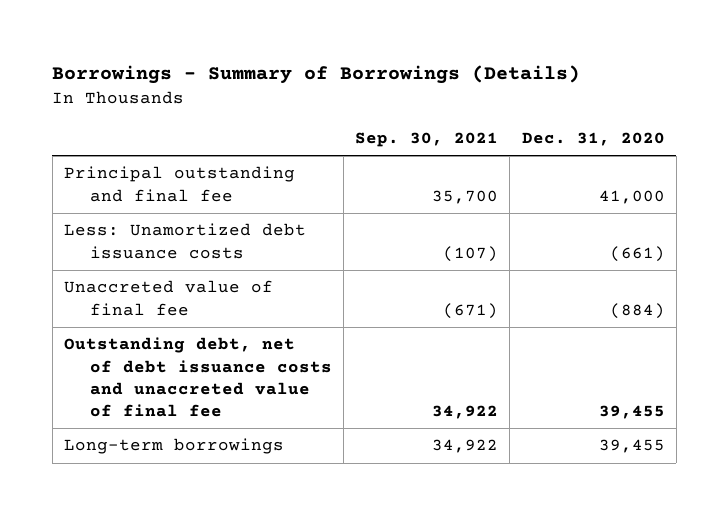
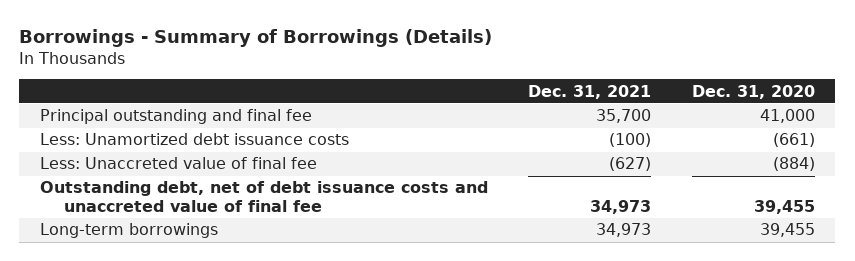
- | Sep. 30, 2021 | Dec. 31, 2020
+ | Dec. 31, 2021 | Dec. 31, 2020
- Unaccreted value of final fee | (671) | (884)
+ Less: Unaccreted value of final fee | (627) | (884)

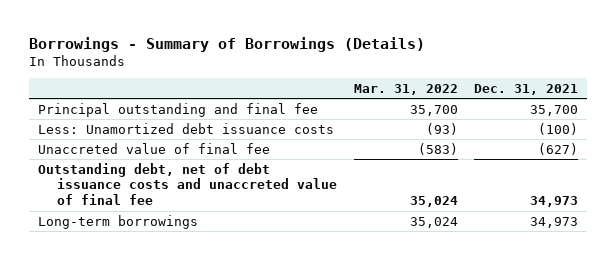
- | Dec. 31, 2021 | Dec. 31, 2020
+ | Mar. 31, 2022 | Dec. 31, 2021
- Less: Unaccreted value of final fee | (627) | (884)
+ Unaccreted value of final fee | (583) | (627)

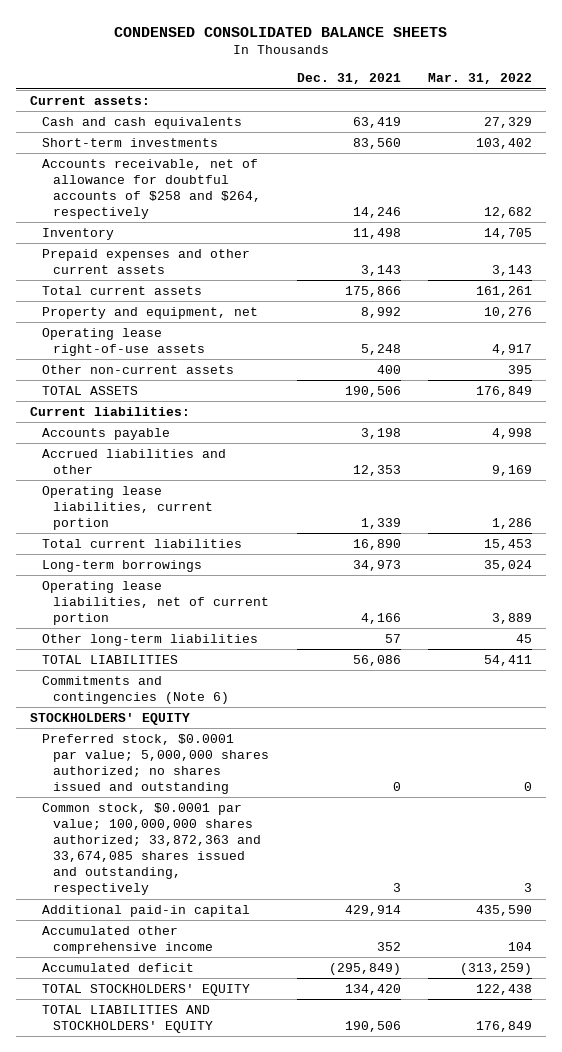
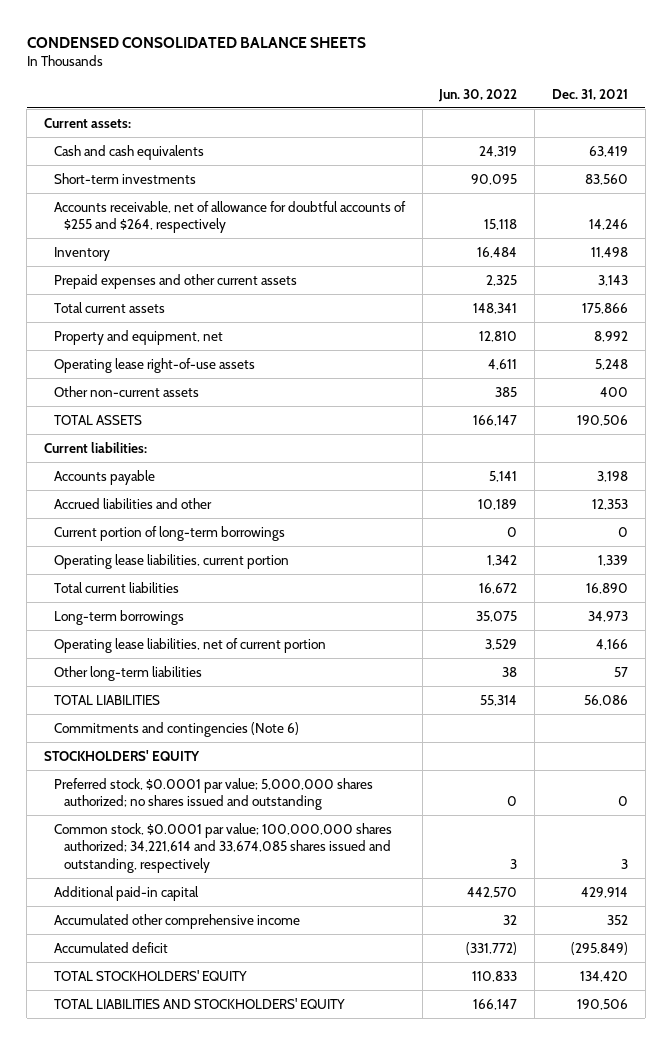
- | Dec. 31, 2021 | Mar. 31, 2022
+ | Jun. 30, 2022 | Dec. 31, 2021
- Accounts receivable, net of allowance for doubtful accounts of $258 and $264, respectively | 14,246 | 12,682
+ Accounts receivable, net of allowance for doubtful accounts of $255 and $264, respectively | 15,118 | 14,246
+ Current portion of long-term borrowings | 0 | 0
- Common stock, $0.0001 par value; 100,000,000 shares authorized; 33,872,363 and 33,674,085 shares issued and outstanding, respectively | 3 | 3
+ Common stock, $0.0001 par value; 100,000,000 shares authorized; 34,221,614 and 33,674,085 shares issued and outstanding, respectively | 3 | 3

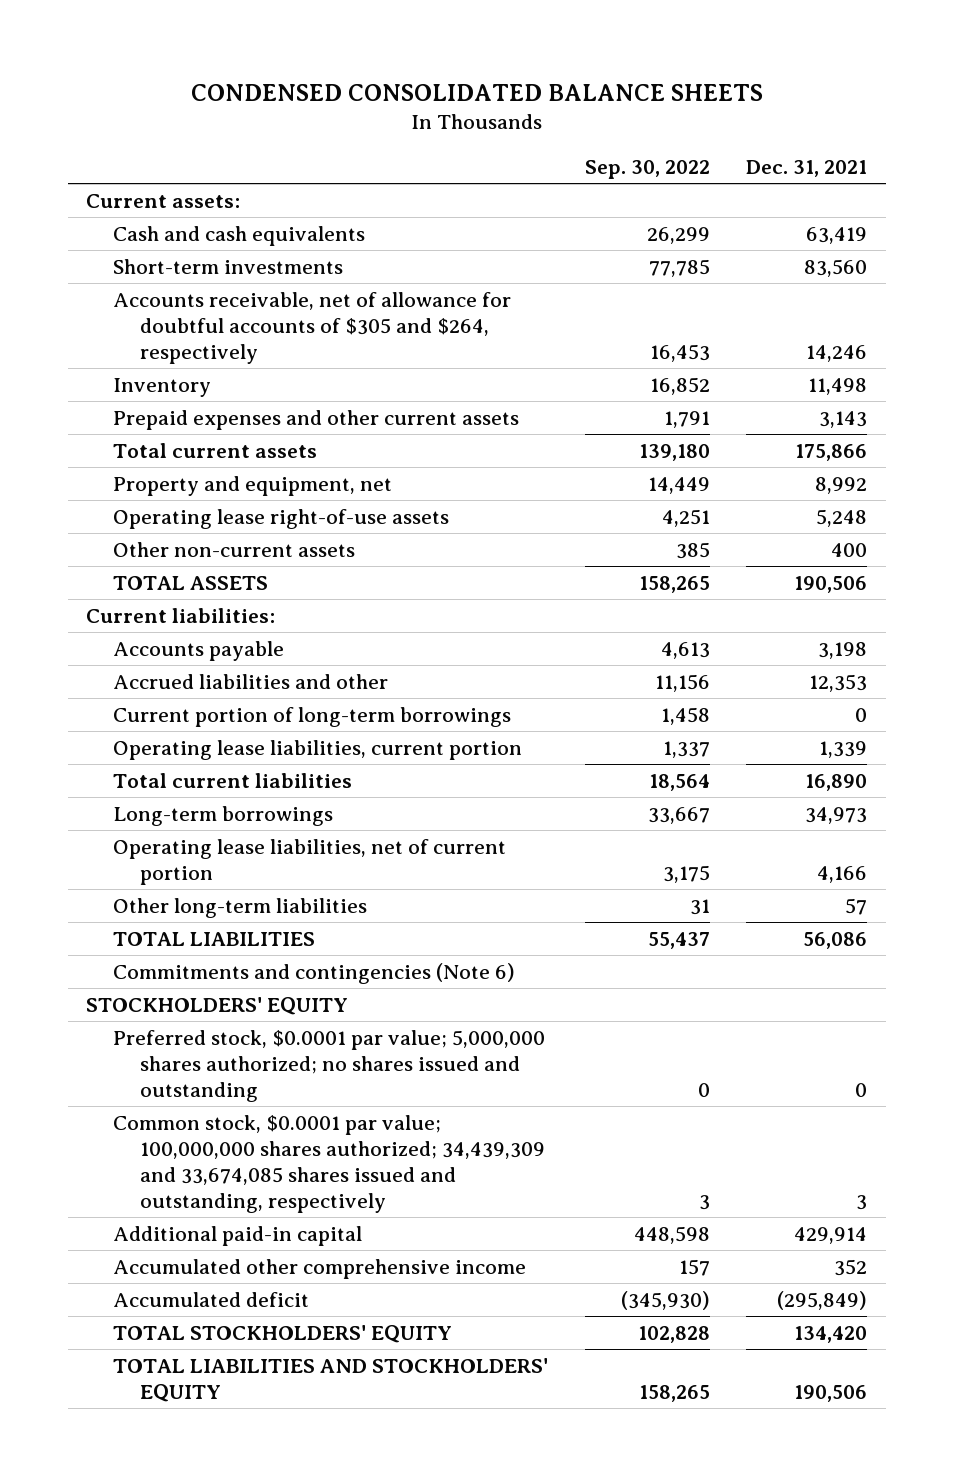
- | Jun. 30, 2022 | Dec. 31, 2021
+ | Sep. 30, 2022 | Dec. 31, 2021
- Accounts receivable, net of allowance for doubtful accounts of $255 and $264, respectively | 15,118 | 14,246
+ Accounts receivable, net of allowance for doubtful accounts of $305 and $264, respectively | 16,453 | 14,246
- Common stock, $0.0001 par value; 100,000,000 shares authorized; 34,221,614 and 33,674,085 shares issued and outstanding, respectively | 3 | 3
+ Common stock, $0.0001 par value; 100,000,000 shares authorized; 34,439,309 and 33,674,085 shares issued and outstanding, respectively | 3 | 3

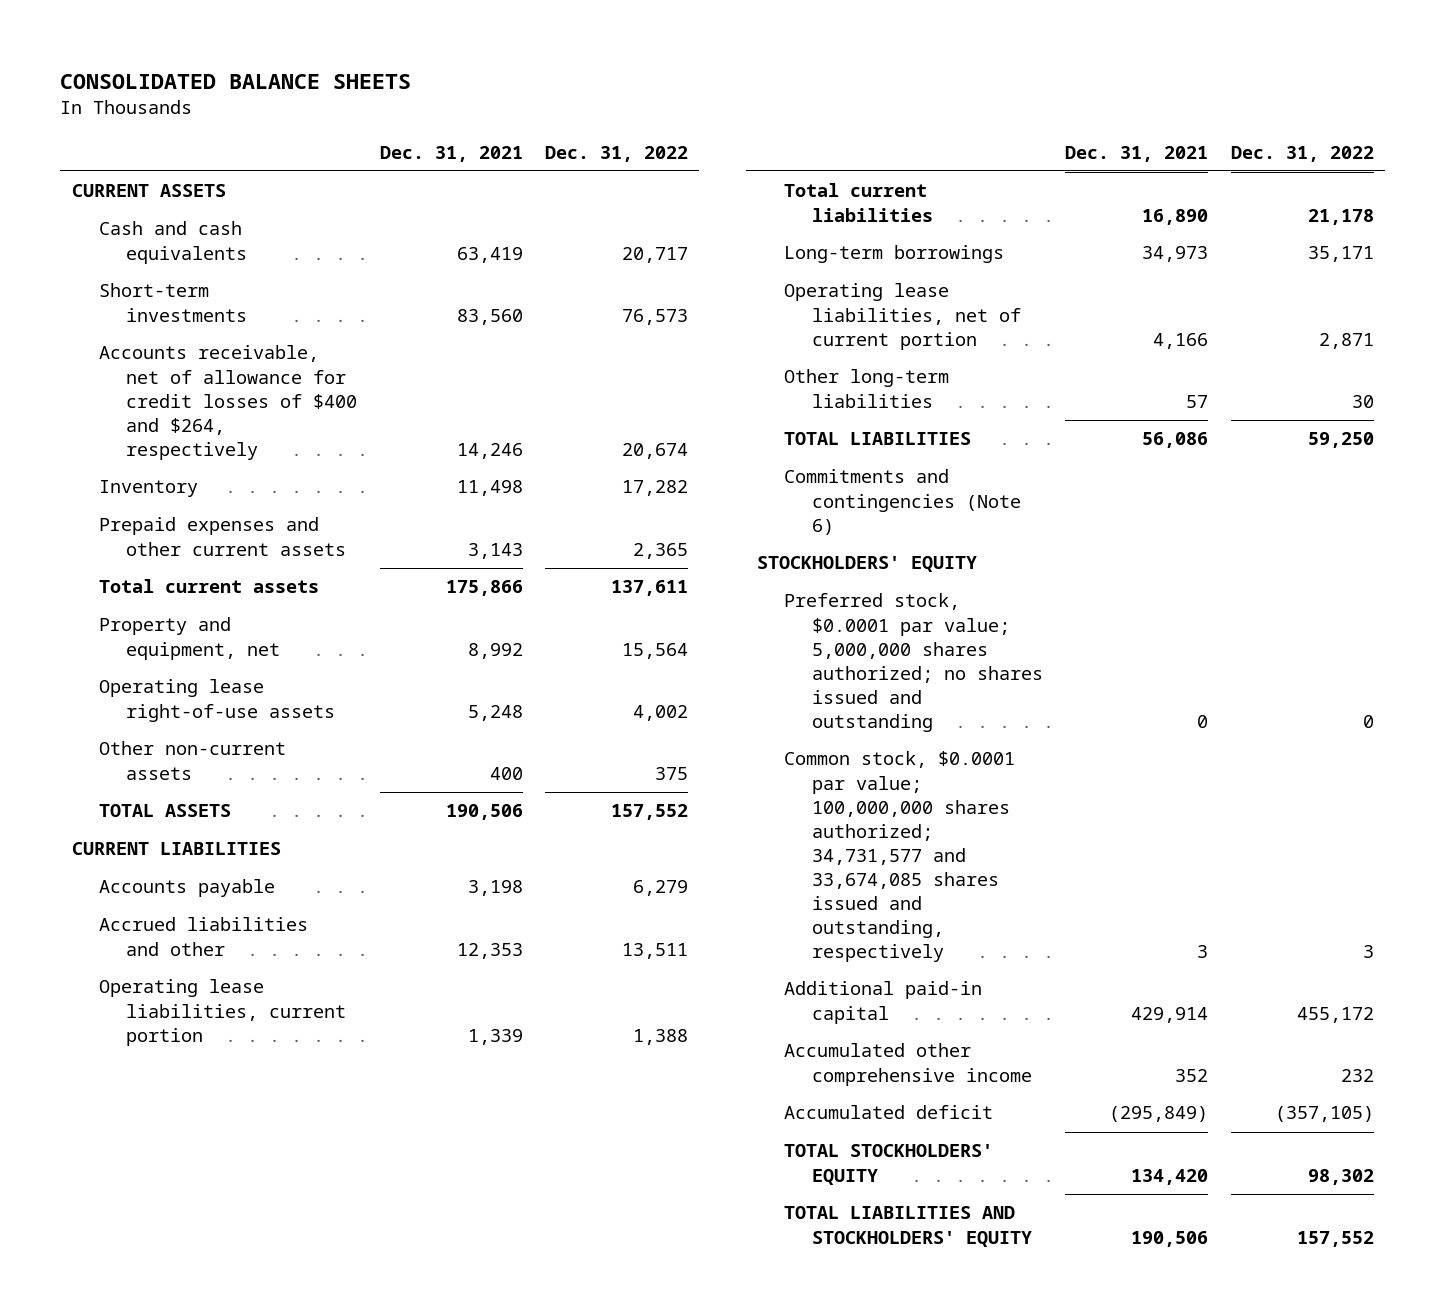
- CONDENSED CONSOLIDATED BALANCE SHEETS
+ CONSOLIDATED BALANCE SHEETS
- | Sep. 30, 2022 | Dec. 31, 2021
+ | Dec. 31, 2021 | Dec. 31, 2022
- Current assets:
+ CURRENT ASSETS
- Accounts receivable, net of allowance for doubtful accounts of $305 and $264, respectively | 16,453 | 14,246
+ Accounts receivable, net of allowance for credit losses of $400 and $264, respectively | 14,246 | 20,674
- Current liabilities:
+ CURRENT LIABILITIES
- Current portion of long-term borrowings | 1,458 | 0
- Common stock, $0.0001 par value; 100,000,000 shares authorized; 34,439,309 and 33,674,085 shares issued and outstanding, respectively | 3 | 3
+ Common stock, $0.0001 par value; 100,000,000 shares authorized; 34,731,577 and 33,674,085 shares issued and outstanding, respectively | 3 | 3

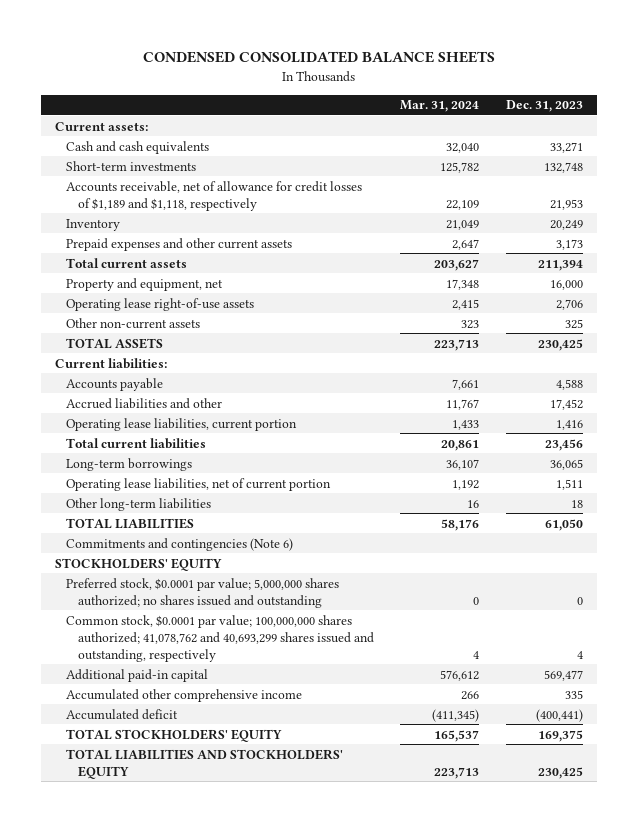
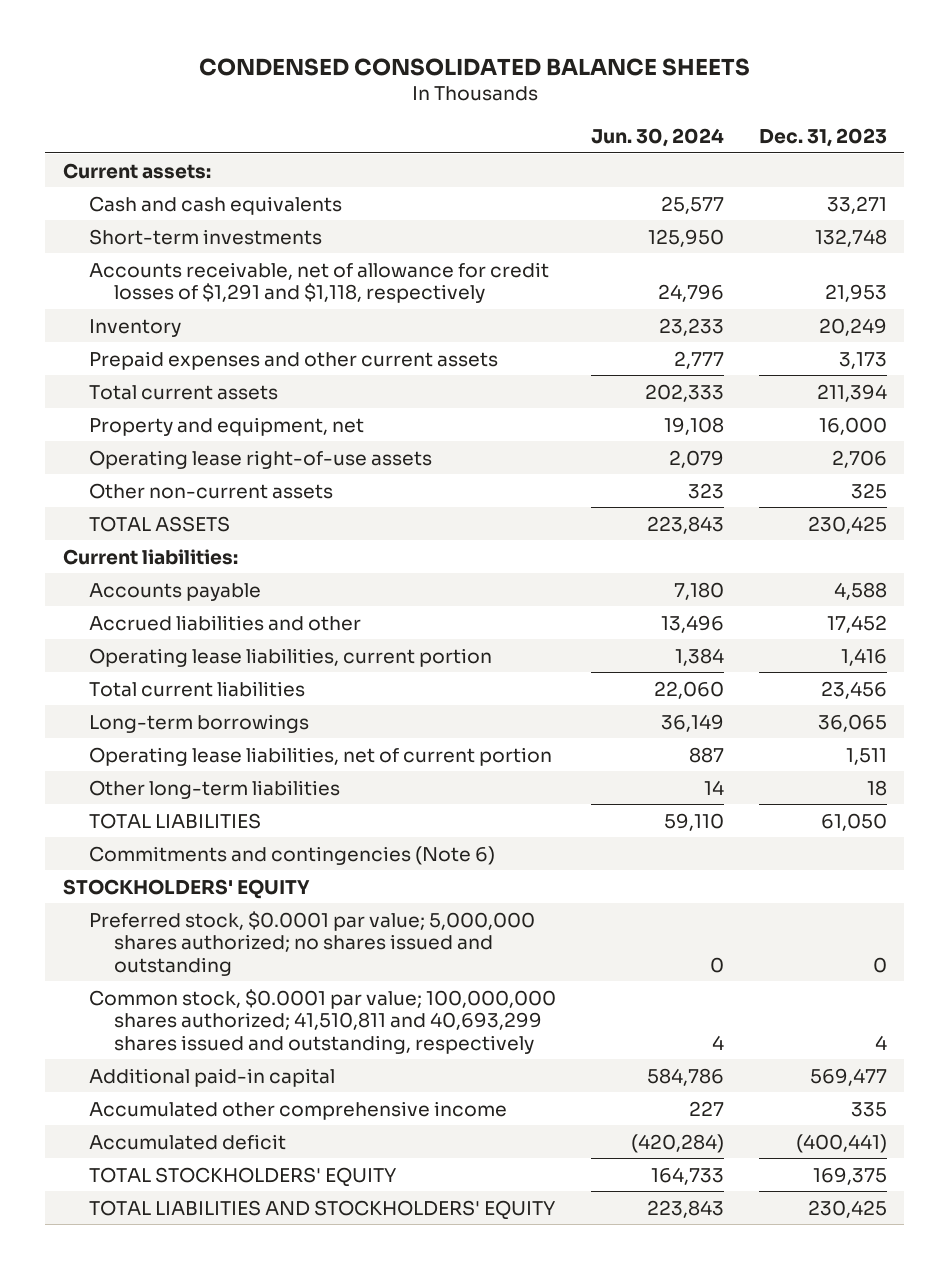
- | Mar. 31, 2024 | Dec. 31, 2023
+ | Jun. 30, 2024 | Dec. 31, 2023
- Accounts receivable, net of allowance for credit losses of $1,189 and $1,118, respectively | 22,109 | 21,953
+ Accounts receivable, net of allowance for credit losses of $1,291 and $1,118, respectively | 24,796 | 21,953
- Common stock, $0.0001 par value; 100,000,000 shares authorized; 41,078,762 and 40,693,299 shares issued and outstanding, respectively | 4 | 4
+ Common stock, $0.0001 par value; 100,000,000 shares authorized; 41,510,811 and 40,693,299 shares issued and outstanding, respectively | 4 | 4

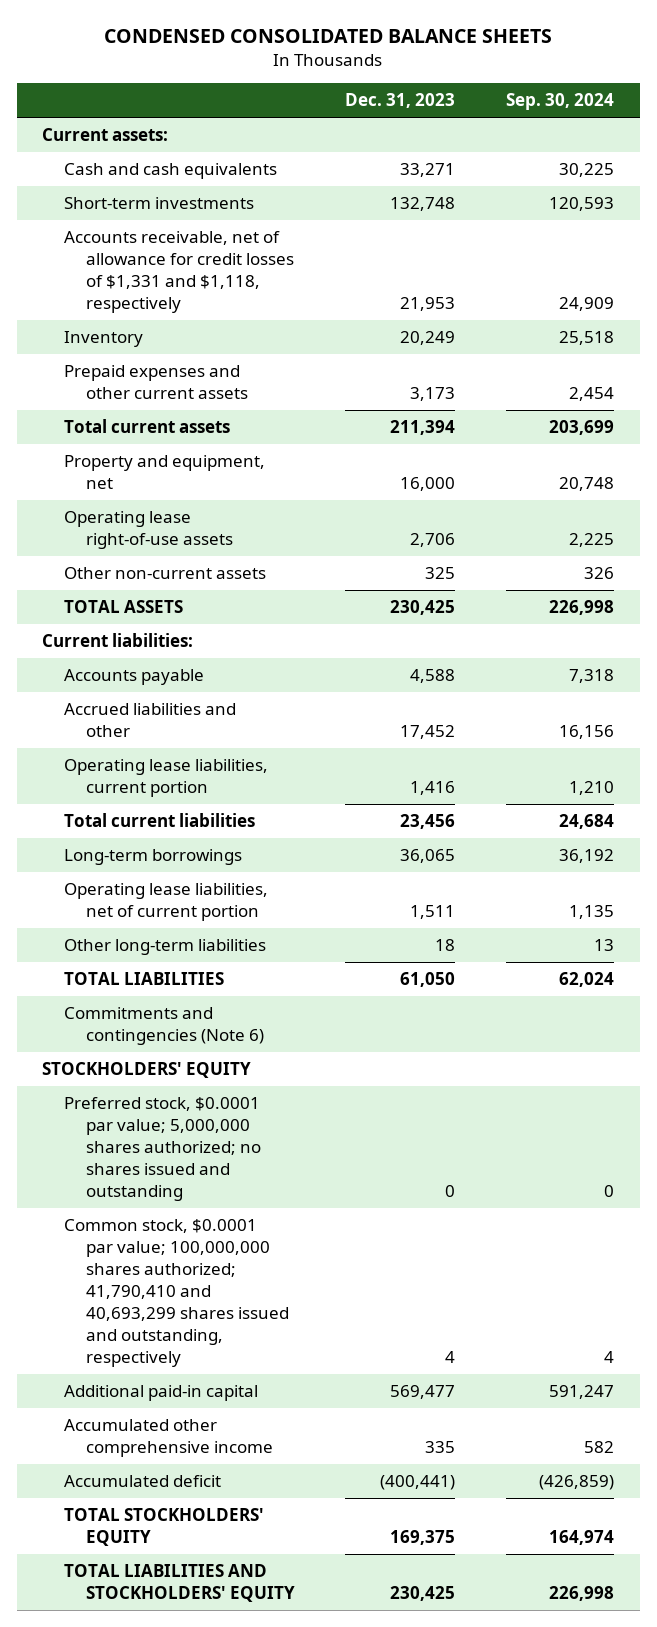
- | Jun. 30, 2024 | Dec. 31, 2023
+ | Dec. 31, 2023 | Sep. 30, 2024
- Accounts receivable, net of allowance for credit losses of $1,291 and $1,118, respectively | 24,796 | 21,953
+ Accounts receivable, net of allowance for credit losses of $1,331 and $1,118, respectively | 21,953 | 24,909
- Common stock, $0.0001 par value; 100,000,000 shares authorized; 41,510,811 and 40,693,299 shares issued and outstanding, respectively | 4 | 4
+ Common stock, $0.0001 par value; 100,000,000 shares authorized; 41,790,410 and 40,693,299 shares issued and outstanding, respectively | 4 | 4

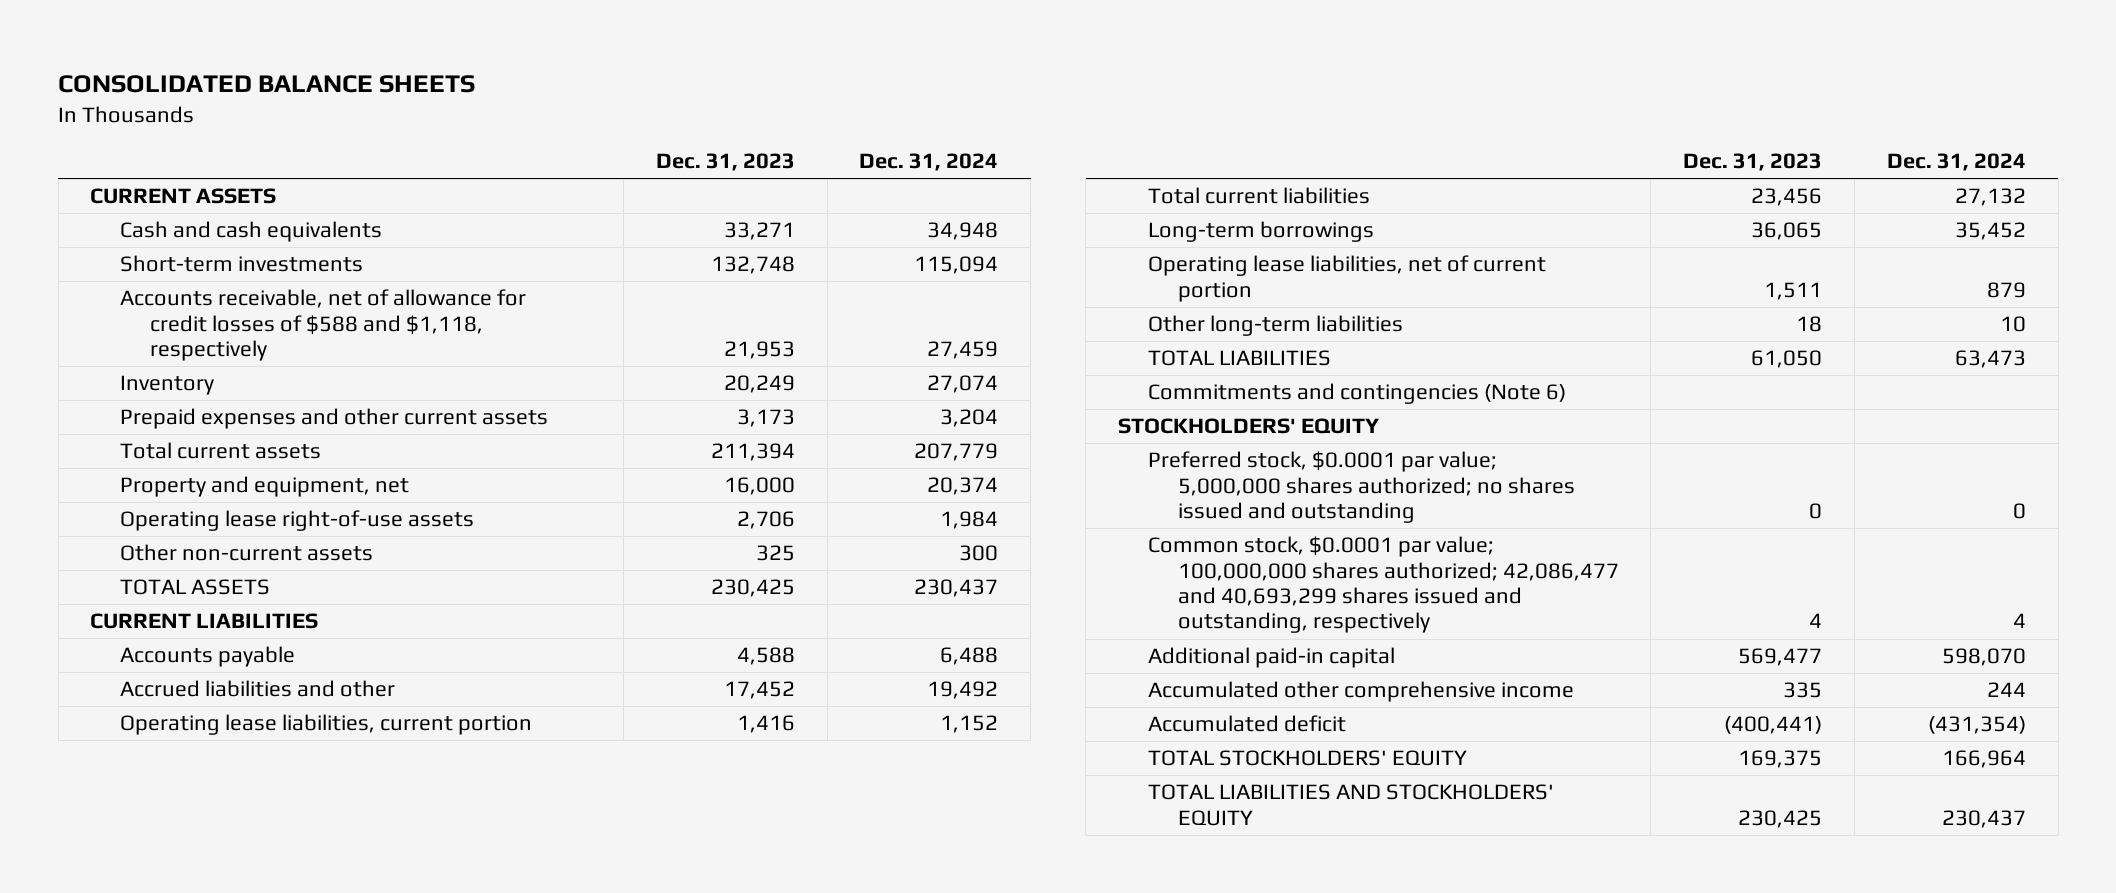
- CONDENSED CONSOLIDATED BALANCE SHEETS
+ CONSOLIDATED BALANCE SHEETS
- | Dec. 31, 2023 | Sep. 30, 2024
+ | Dec. 31, 2023 | Dec. 31, 2024
- Current assets:
+ CURRENT ASSETS
- Accounts receivable, net of allowance for credit losses of $1,331 and $1,118, respectively | 21,953 | 24,909
+ Accounts receivable, net of allowance for credit losses of $588 and $1,118, respectively | 21,953 | 27,459
- Current liabilities:
+ CURRENT LIABILITIES
- Common stock, $0.0001 par value; 100,000,000 shares authorized; 41,790,410 and 40,693,299 shares issued and outstanding, respectively | 4 | 4
+ Common stock, $0.0001 par value; 100,000,000 shares authorized; 42,086,477 and 40,693,299 shares issued and outstanding, respectively | 4 | 4

